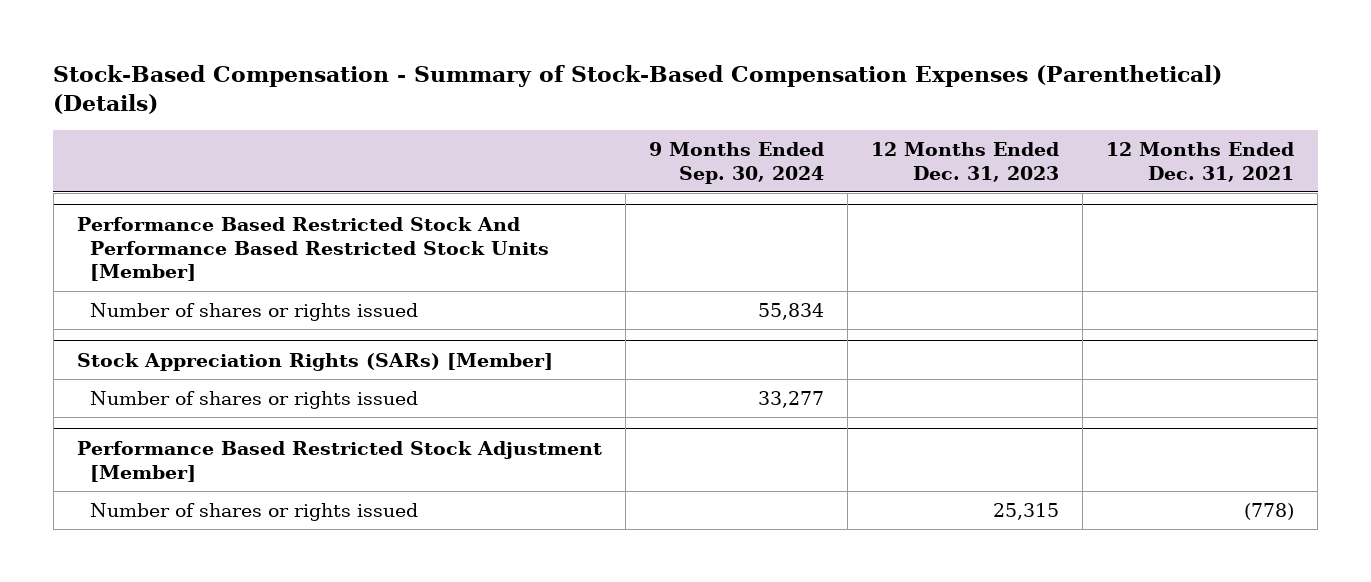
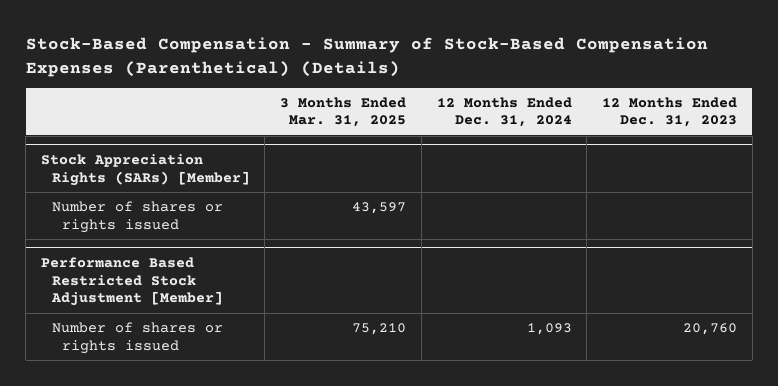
- | 9 Months Ended Sep. 30, 2024 | 12 Months Ended Dec. 31, 2023 | 12 Months Ended Dec. 31, 2021
+ | 3 Months Ended Mar. 31, 2025 | 12 Months Ended Dec. 31, 2024 | 12 Months Ended Dec. 31, 2023
- Performance Based Restricted Stock And Performance Based Restricted Stock Units [Member]
- Number of shares or rights issued | 55,834 | |
@ Performance Based Restricted Stock Adjustment [Member]
- Number of shares or rights issued | | 25,315 | (778)
+ Number of shares or rights issued | 75,210 | 1,093 | 20,760

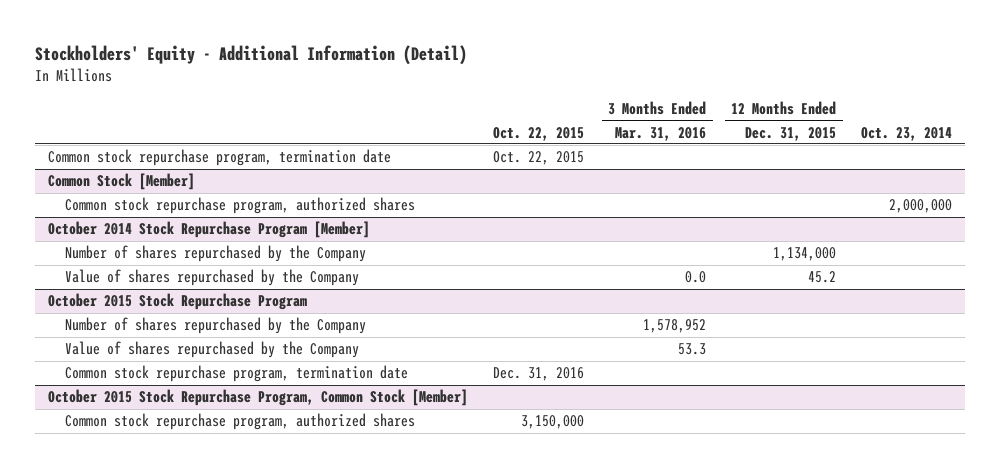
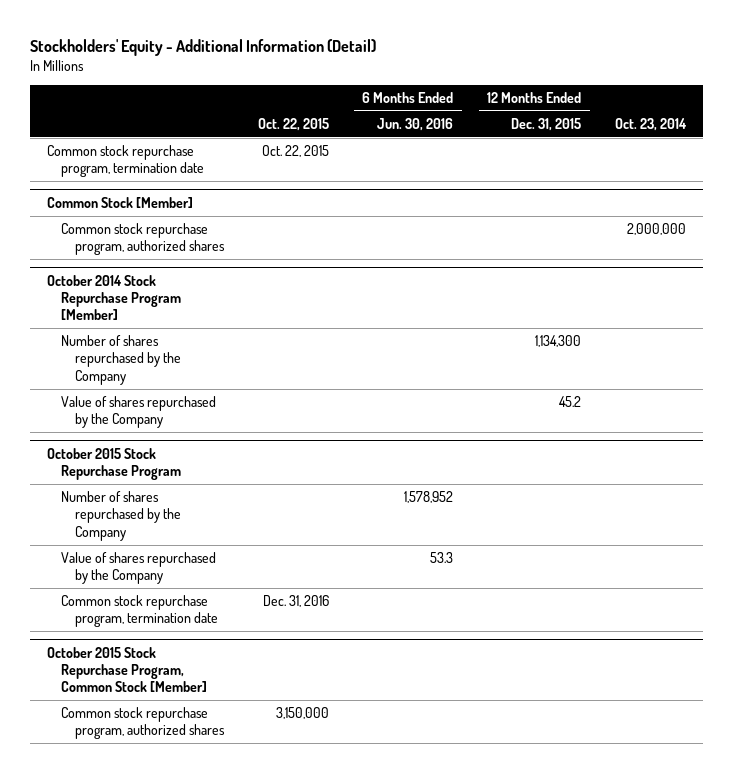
- | Oct. 22, 2015 | 3 Months Ended Mar. 31, 2016 | 12 Months Ended Dec. 31, 2015 | Oct. 23, 2014
+ | Oct. 22, 2015 | 6 Months Ended Jun. 30, 2016 | 12 Months Ended Dec. 31, 2015 | Oct. 23, 2014
@ October 2014 Stock Repurchase Program [Member]
- Number of shares repurchased by the Company | | | 1,134,000 |
+ Number of shares repurchased by the Company | | | 1,134,300 |

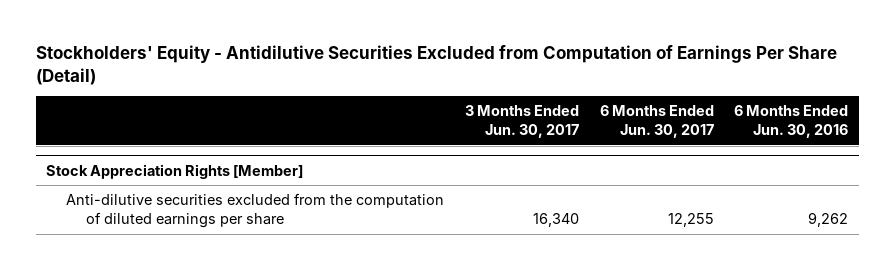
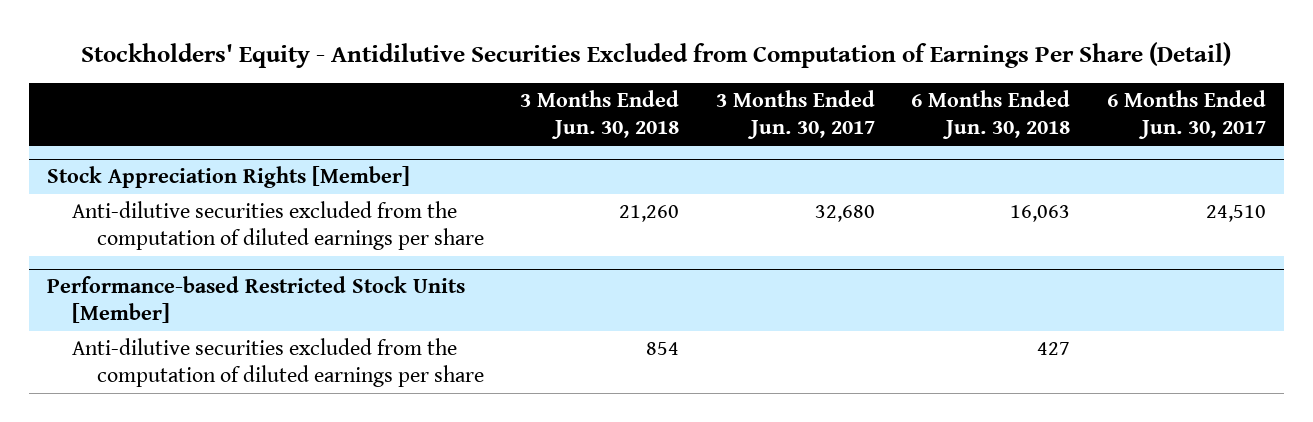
- | 3 Months Ended Jun. 30, 2017 | 6 Months Ended Jun. 30, 2017 | 6 Months Ended Jun. 30, 2016
+ | 3 Months Ended Jun. 30, 2018 | 3 Months Ended Jun. 30, 2017 | 6 Months Ended Jun. 30, 2018 | 6 Months Ended Jun. 30, 2017
@ Stock Appreciation Rights [Member]
- Anti-dilutive securities excluded from the computation of diluted earnings per share | 16,340 | 12,255 | 9,262
+ Anti-dilutive securities excluded from the computation of diluted earnings per share | 21,260 | 32,680 | 16,063 | 24,510
+ Performance-based Restricted Stock Units [Member]
+ Anti-dilutive securities excluded from the computation of diluted earnings per share | 854 | | 427 |

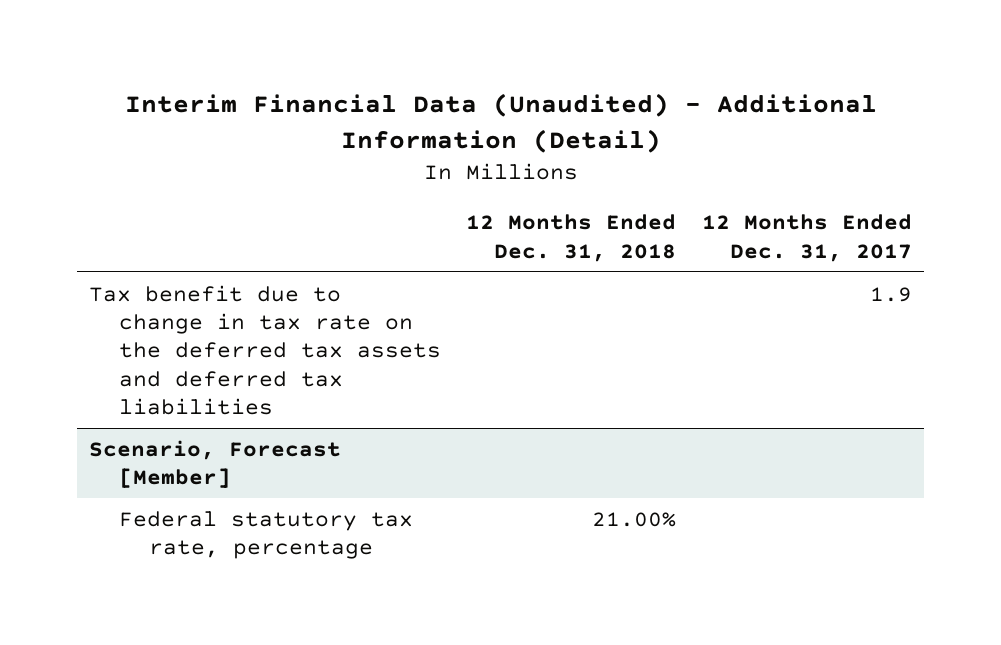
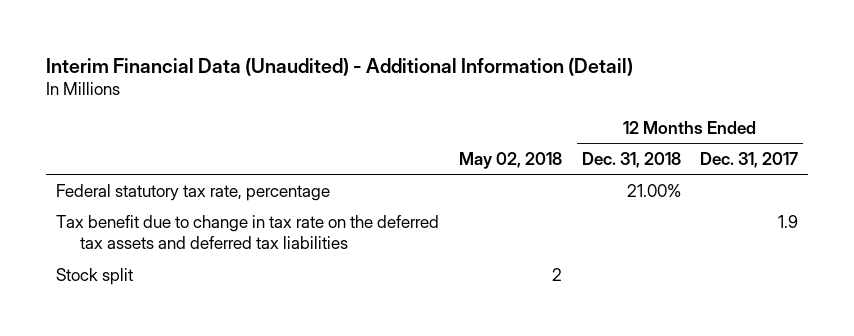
- | 12 Months Ended Dec. 31, 2018 | 12 Months Ended Dec. 31, 2017
+ | May 02, 2018 | 12 Months Ended Dec. 31, 2018 | 12 Months Ended Dec. 31, 2017
+ Federal statutory tax rate, percentage | | 21.00% |
- Scenario, Forecast [Member]
- Federal statutory tax rate, percentage | 21.00% |
+ Stock split | 2 | |

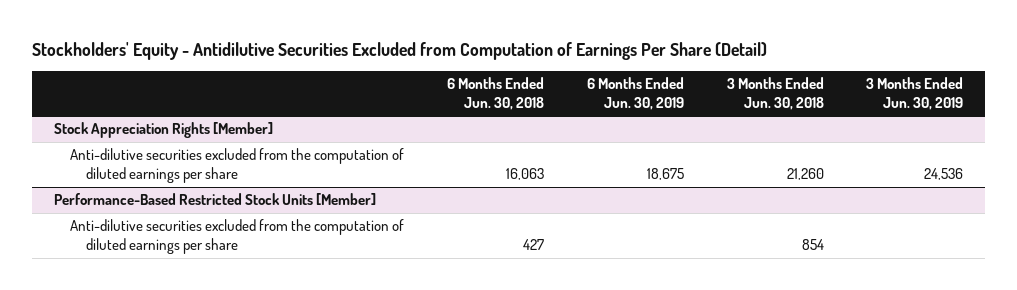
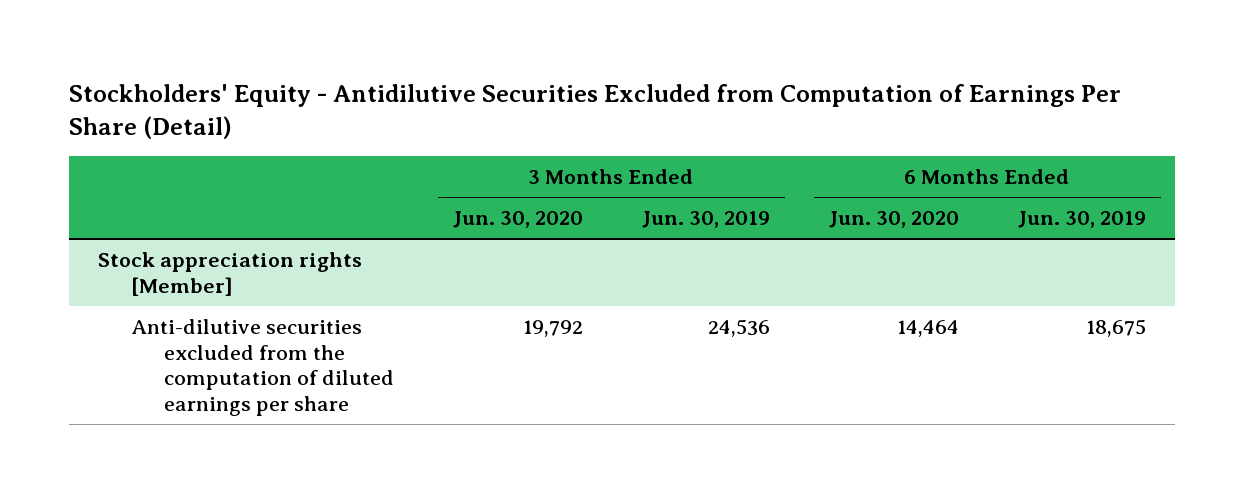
- | 6 Months Ended Jun. 30, 2018 | 6 Months Ended Jun. 30, 2019 | 3 Months Ended Jun. 30, 2018 | 3 Months Ended Jun. 30, 2019
+ | 3 Months Ended Jun. 30, 2020 | 3 Months Ended Jun. 30, 2019 | 6 Months Ended Jun. 30, 2020 | 6 Months Ended Jun. 30, 2019
- Stock Appreciation Rights [Member]
+ Stock appreciation rights [Member]
- Performance-Based Restricted Stock Units [Member]
- Anti-dilutive securities excluded from the computation of diluted earnings per share | 427 | | 854 |

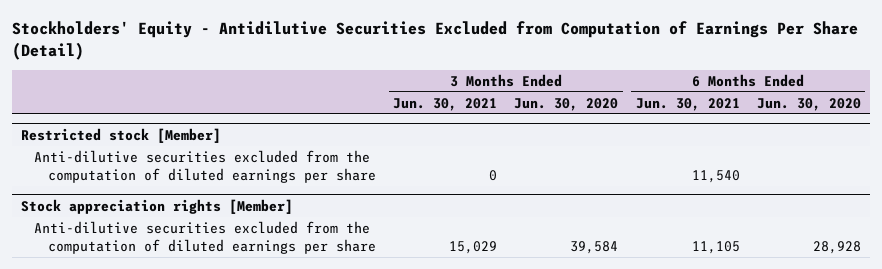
- | 3 Months Ended Jun. 30, 2020 | 3 Months Ended Jun. 30, 2019 | 6 Months Ended Jun. 30, 2020 | 6 Months Ended Jun. 30, 2019
+ | 3 Months Ended Jun. 30, 2021 | 3 Months Ended Jun. 30, 2020 | 6 Months Ended Jun. 30, 2021 | 6 Months Ended Jun. 30, 2020
+ Restricted stock [Member]
+ Anti-dilutive securities excluded from the computation of diluted earnings per share | 0 | | 11,540 |
@ Stock appreciation rights [Member]
- Anti-dilutive securities excluded from the computation of diluted earnings per share | 19,792 | 24,536 | 14,464 | 18,675
+ Anti-dilutive securities excluded from the computation of diluted earnings per share | 15,029 | 39,584 | 11,105 | 28,928

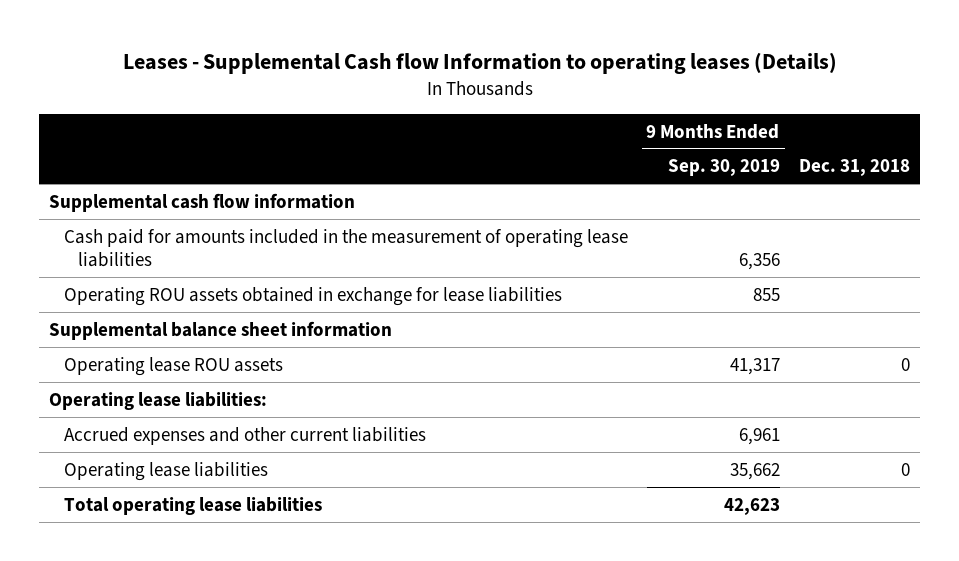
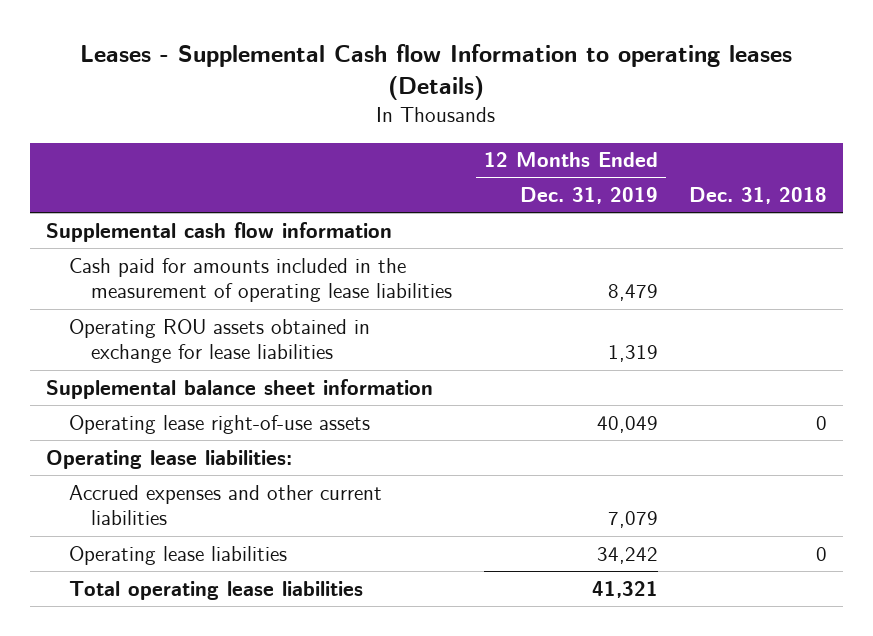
- | 9 Months Ended Sep. 30, 2019 | Dec. 31, 2018
+ | 12 Months Ended Dec. 31, 2019 | Dec. 31, 2018
- Operating lease ROU assets | 41,317 | 0
+ Operating lease right-of-use assets | 40,049 | 0

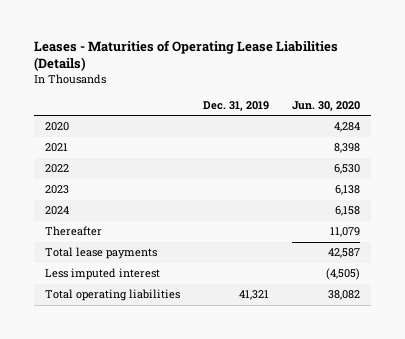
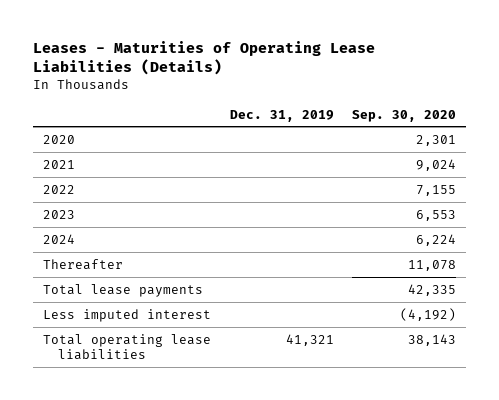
- | Dec. 31, 2019 | Jun. 30, 2020
+ | Dec. 31, 2019 | Sep. 30, 2020
- Total operating liabilities | 41,321 | 38,082
+ Total operating lease liabilities | 41,321 | 38,143

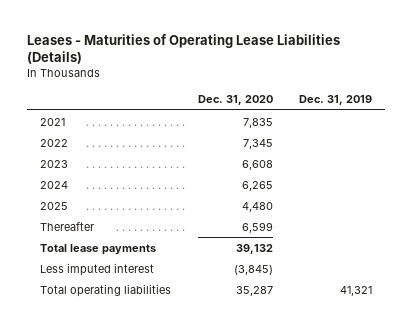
- | Dec. 31, 2019 | Sep. 30, 2020
+ | Dec. 31, 2020 | Dec. 31, 2019
- 2020 | | 2,301
+ 2025 | 4,480 |
- Total operating lease liabilities | 41,321 | 38,143
+ Total operating liabilities | 35,287 | 41,321

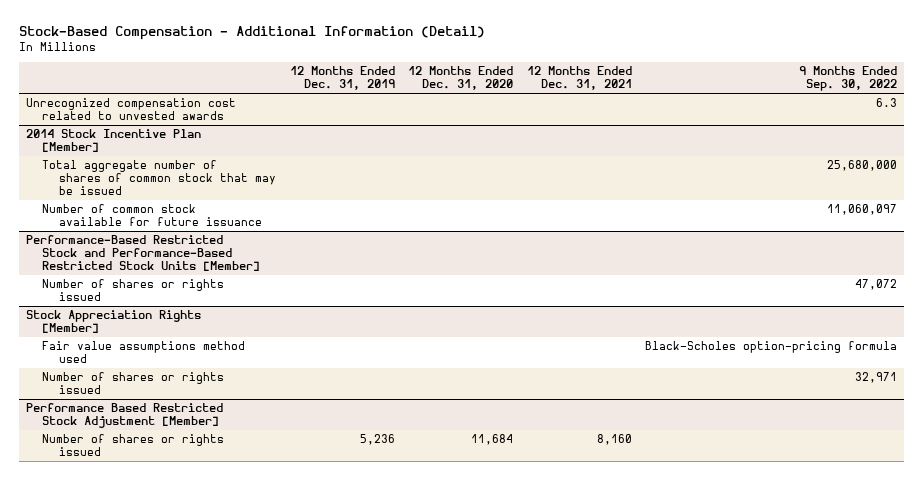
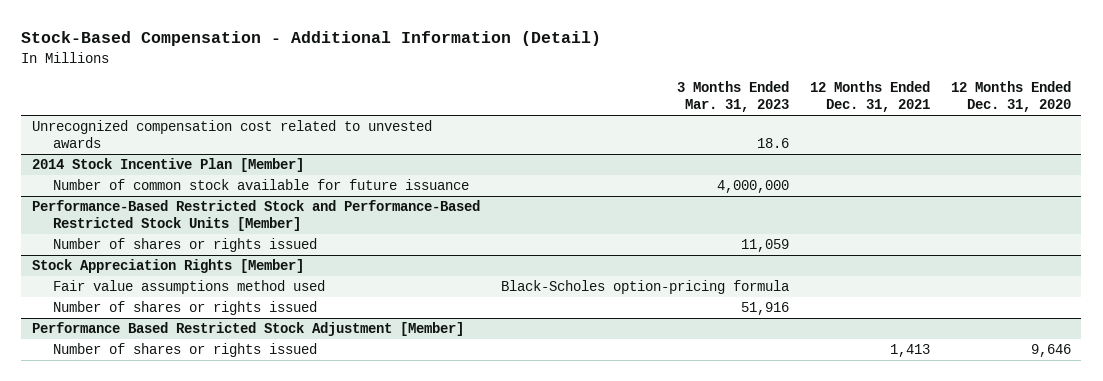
- | 12 Months Ended Dec. 31, 2019 | 12 Months Ended Dec. 31, 2020 | 12 Months Ended Dec. 31, 2021 | 9 Months Ended Sep. 30, 2022
+ | 3 Months Ended Mar. 31, 2023 | 12 Months Ended Dec. 31, 2021 | 12 Months Ended Dec. 31, 2020
@ 2014 Stock Incentive Plan [Member]
- Total aggregate number of shares of common stock that may be issued | | | | 25,680,000
@ Performance Based Restricted Stock Adjustment [Member]
- Number of shares or rights issued | 5,236 | 11,684 | 8,160 |
+ Number of shares or rights issued | | 1,413 | 9,646

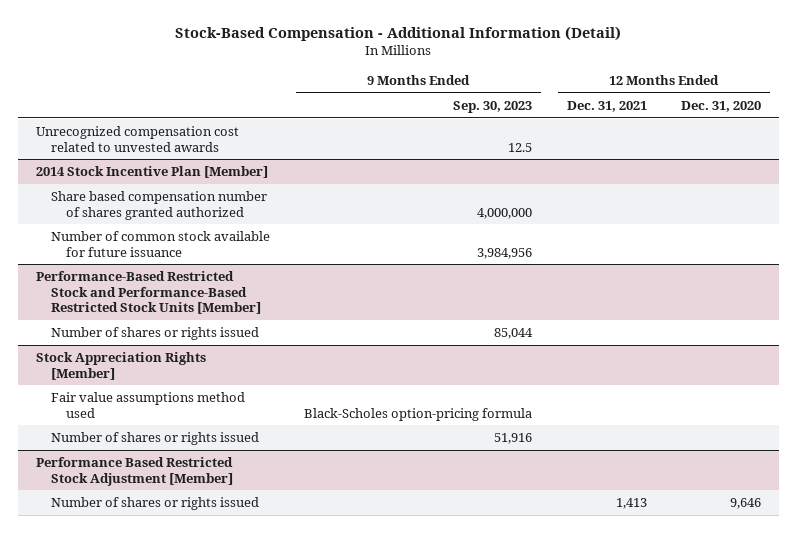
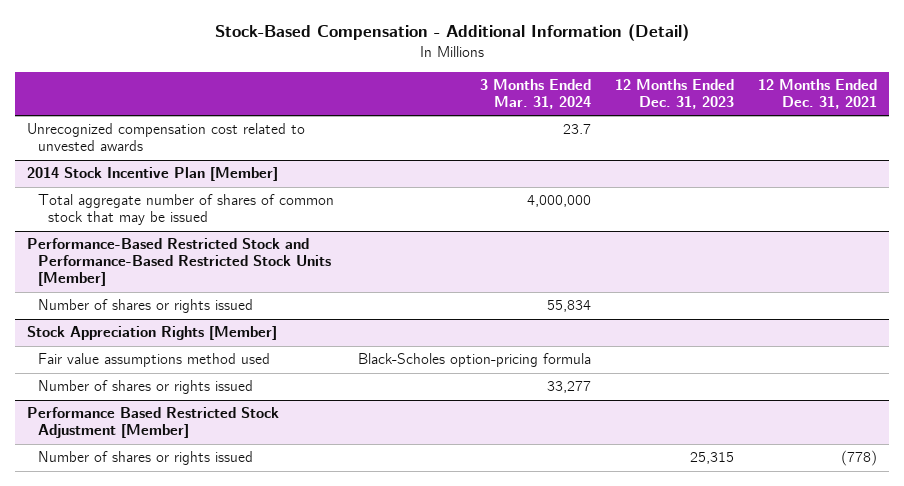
- | 9 Months Ended Sep. 30, 2023 | 12 Months Ended Dec. 31, 2021 | 12 Months Ended Dec. 31, 2020
+ | 3 Months Ended Mar. 31, 2024 | 12 Months Ended Dec. 31, 2023 | 12 Months Ended Dec. 31, 2021
@ 2014 Stock Incentive Plan [Member]
- Share based compensation number of shares granted authorized | 4,000,000 | |
- Number of common stock available for future issuance | 3,984,956 | |
+ Total aggregate number of shares of common stock that may be issued | 4,000,000 | |
@ Performance Based Restricted Stock Adjustment [Member]
- Number of shares or rights issued | | 1,413 | 9,646
+ Number of shares or rights issued | | 25,315 | (778)

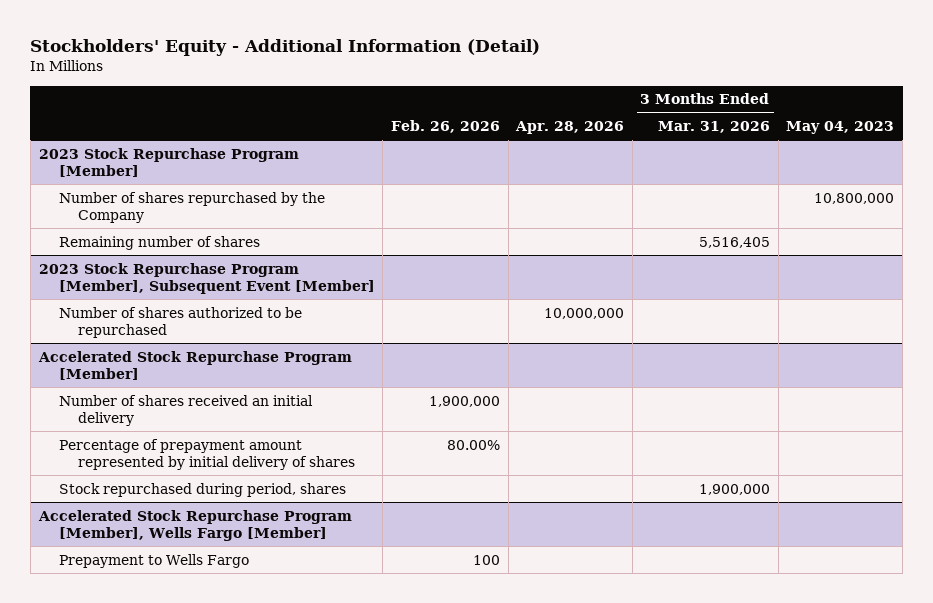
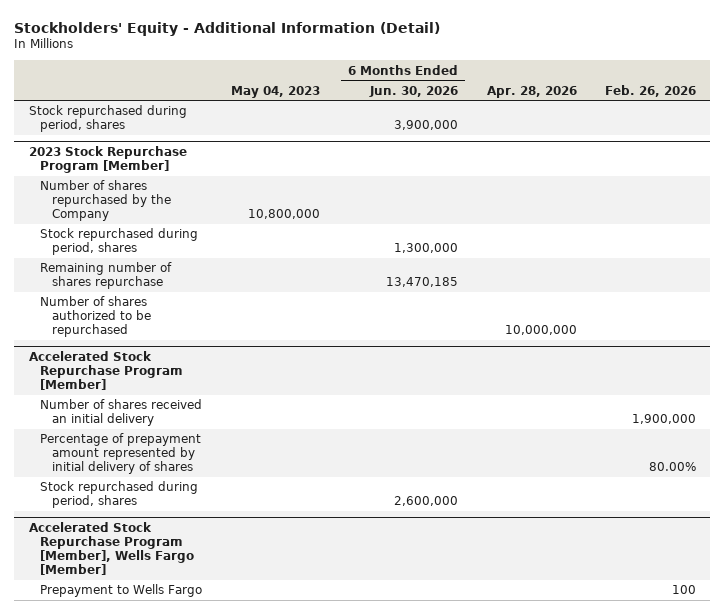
- | Feb. 26, 2026 | Apr. 28, 2026 | 3 Months Ended Mar. 31, 2026 | May 04, 2023
+ | May 04, 2023 | 6 Months Ended Jun. 30, 2026 | Apr. 28, 2026 | Feb. 26, 2026
+ Stock repurchased during period, shares | | 3,900,000 | |
@ 2023 Stock Repurchase Program [Member]
- Remaining number of shares | | | 5,516,405 |
- 2023 Stock Repurchase Program [Member], Subsequent Event [Member]
- Number of shares authorized to be repurchased | | 10,000,000 | |
@ 2023 Stock Repurchase Program [Member]
+ Stock repurchased during period, shares | | 1,300,000 | |
+ Remaining number of shares repurchase | | 13,470,185 | |
+ Number of shares authorized to be repurchased | | | 10,000,000 |

